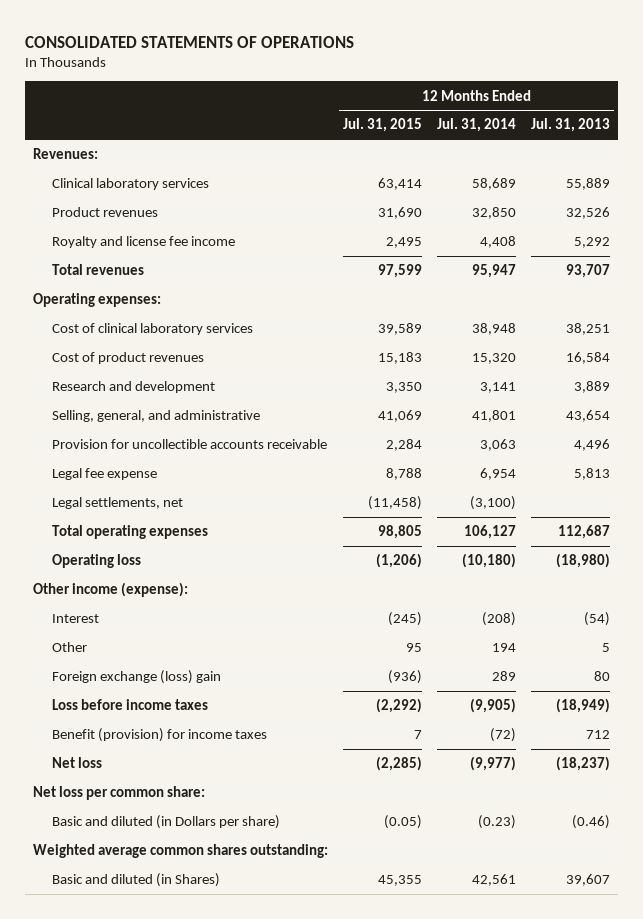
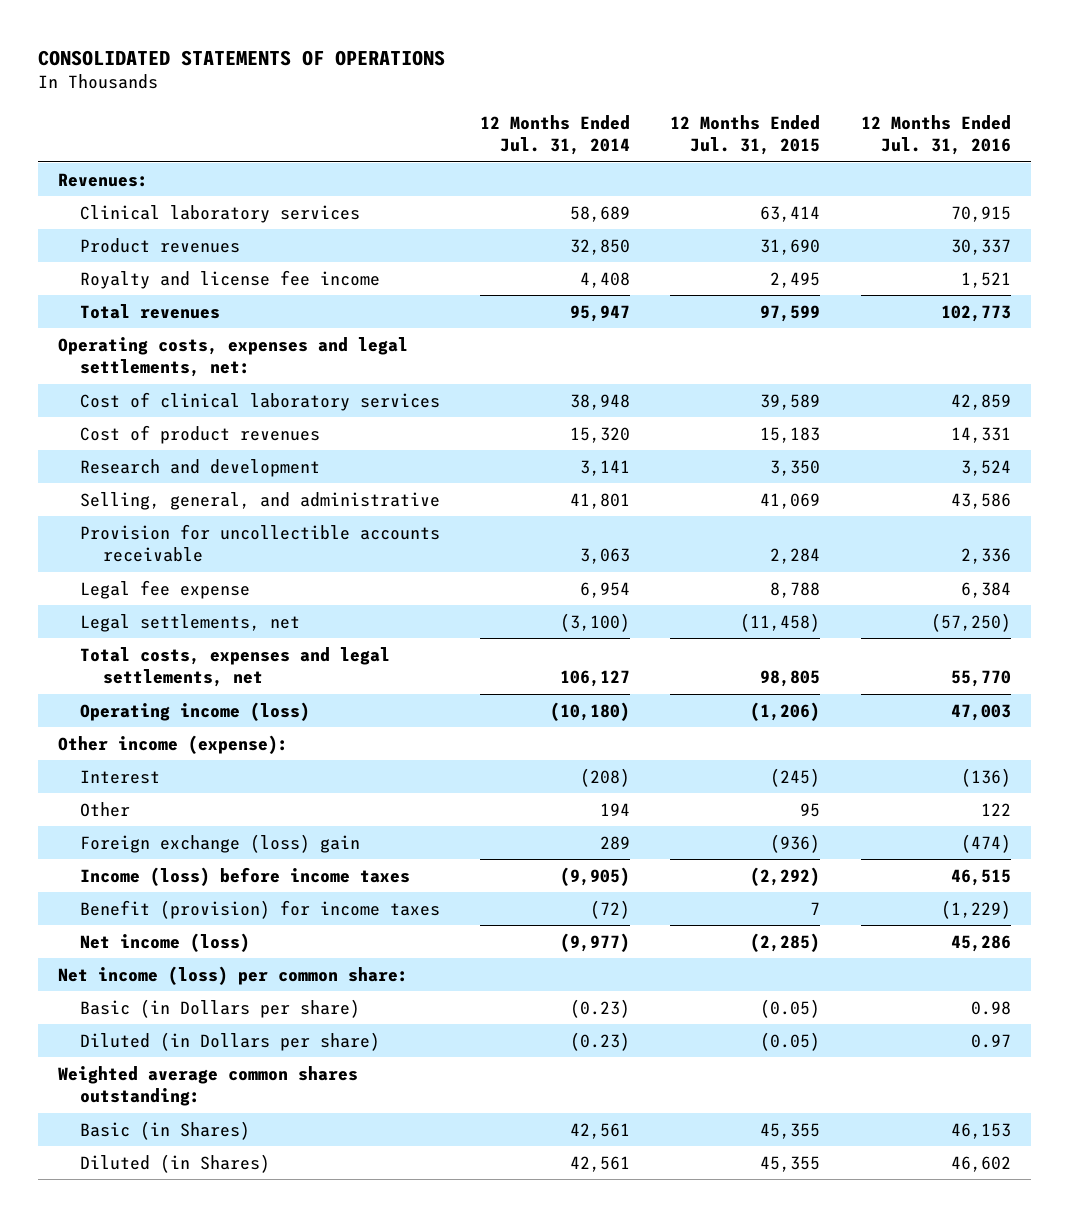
- | 12 Months Ended Jul. 31, 2015 | 12 Months Ended Jul. 31, 2014 | 12 Months Ended Jul. 31, 2013
+ | 12 Months Ended Jul. 31, 2014 | 12 Months Ended Jul. 31, 2015 | 12 Months Ended Jul. 31, 2016
- Operating expenses:
+ Operating costs, expenses and legal settlements, net:
- Total operating expenses | 98,805 | 106,127 | 112,687
- Operating loss | (1,206) | (10,180) | (18,980)
+ Total costs, expenses and legal settlements, net | 106,127 | 98,805 | 55,770
+ Operating income (loss) | (10,180) | (1,206) | 47,003
- Loss before income taxes | (2,292) | (9,905) | (18,949)
+ Income (loss) before income taxes | (9,905) | (2,292) | 46,515
- Net loss | (2,285) | (9,977) | (18,237)
- Net loss per common share:
- Basic and diluted (in Dollars per share) | (0.05) | (0.23) | (0.46)
+ Net income (loss) | (9,977) | (2,285) | 45,286
+ Net income (loss) per common share:
+ Basic (in Dollars per share) | (0.23) | (0.05) | 0.98
+ Diluted (in Dollars per share) | (0.23) | (0.05) | 0.97
- Basic and diluted (in Shares) | 45,355 | 42,561 | 39,607
+ Basic (in Shares) | 42,561 | 45,355 | 46,153
+ Diluted (in Shares) | 42,561 | 45,355 | 46,602

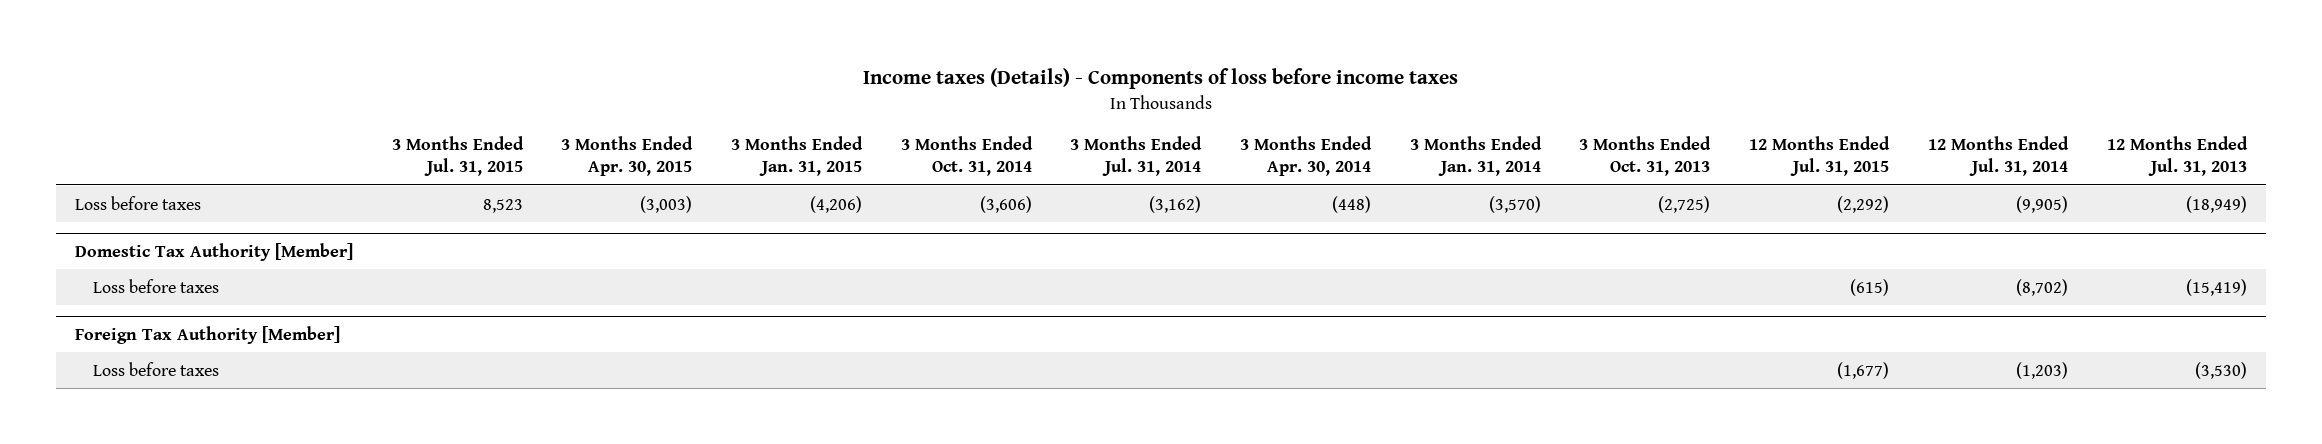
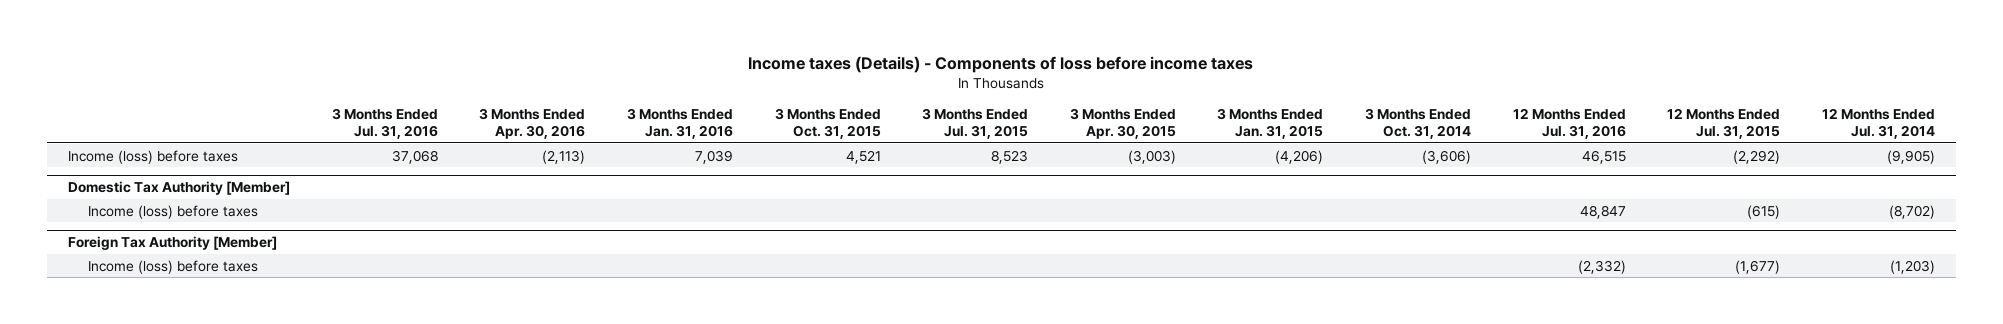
- | 3 Months Ended Jul. 31, 2015 | 3 Months Ended Apr. 30, 2015 | 3 Months Ended Jan. 31, 2015 | 3 Months Ended Oct. 31, 2014 | 3 Months Ended Jul. 31, 2014 | 3 Months Ended Apr. 30, 2014 | 3 Months Ended Jan. 31, 2014 | 3 Months Ended Oct. 31, 2013 | 12 Months Ended Jul. 31, 2015 | 12 Months Ended Jul. 31, 2014 | 12 Months Ended Jul. 31, 2013
+ | 3 Months Ended Jul. 31, 2016 | 3 Months Ended Apr. 30, 2016 | 3 Months Ended Jan. 31, 2016 | 3 Months Ended Oct. 31, 2015 | 3 Months Ended Jul. 31, 2015 | 3 Months Ended Apr. 30, 2015 | 3 Months Ended Jan. 31, 2015 | 3 Months Ended Oct. 31, 2014 | 12 Months Ended Jul. 31, 2016 | 12 Months Ended Jul. 31, 2015 | 12 Months Ended Jul. 31, 2014
- Loss before taxes | 8,523 | (3,003) | (4,206) | (3,606) | (3,162) | (448) | (3,570) | (2,725) | (2,292) | (9,905) | (18,949)
+ Income (loss) before taxes | 37,068 | (2,113) | 7,039 | 4,521 | 8,523 | (3,003) | (4,206) | (3,606) | 46,515 | (2,292) | (9,905)
@ Domestic Tax Authority [Member]
- Loss before taxes | | | | | | | | | (615) | (8,702) | (15,419)
+ Income (loss) before taxes | | | | | | | | | 48,847 | (615) | (8,702)
@ Foreign Tax Authority [Member]
- Loss before taxes | | | | | | | | | (1,677) | (1,203) | (3,530)
+ Income (loss) before taxes | | | | | | | | | (2,332) | (1,677) | (1,203)

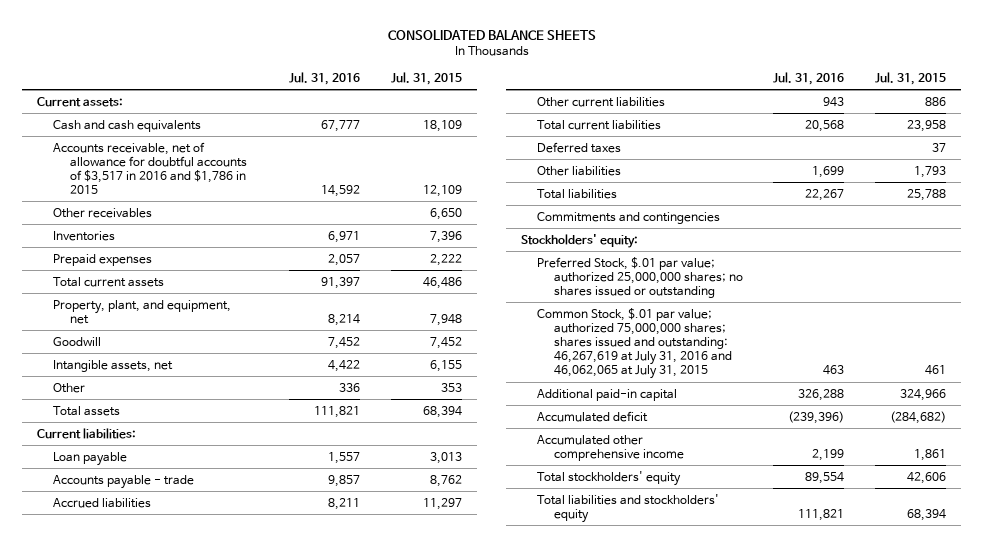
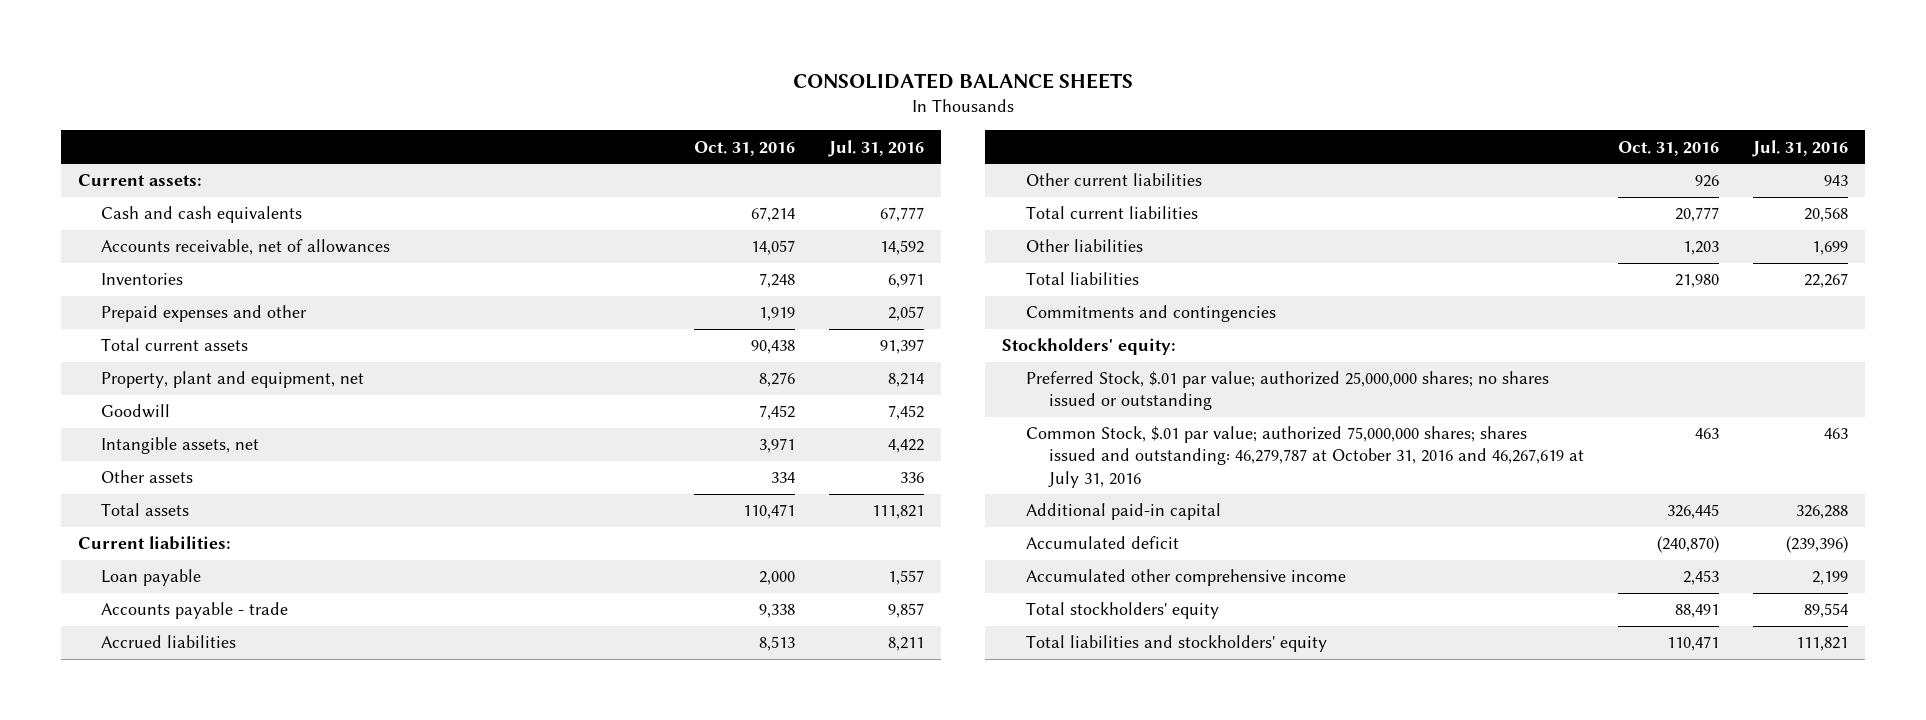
- | Jul. 31, 2016 | Jul. 31, 2015
+ | Oct. 31, 2016 | Jul. 31, 2016
- Accounts receivable, net of allowance for doubtful accounts of $3,517 in 2016 and $1,786 in 2015 | 14,592 | 12,109
- Other receivables | | 6,650
+ Accounts receivable, net of allowances | 14,057 | 14,592
- Prepaid expenses | 2,057 | 2,222
+ Prepaid expenses and other | 1,919 | 2,057
- Property, plant, and equipment, net | 8,214 | 7,948
+ Property, plant and equipment, net | 8,276 | 8,214
- Other | 336 | 353
+ Other assets | 334 | 336
- Deferred taxes | | 37
- Common Stock, $.01 par value; authorized 75,000,000 shares; shares issued and outstanding: 46,267,619 at July 31, 2016 and 46,062,065 at July 31, 2015 | 463 | 461
+ Common Stock, $.01 par value; authorized 75,000,000 shares; shares issued and outstanding: 46,279,787 at October 31, 2016 and 46,267,619 at July 31, 2016 | 463 | 463

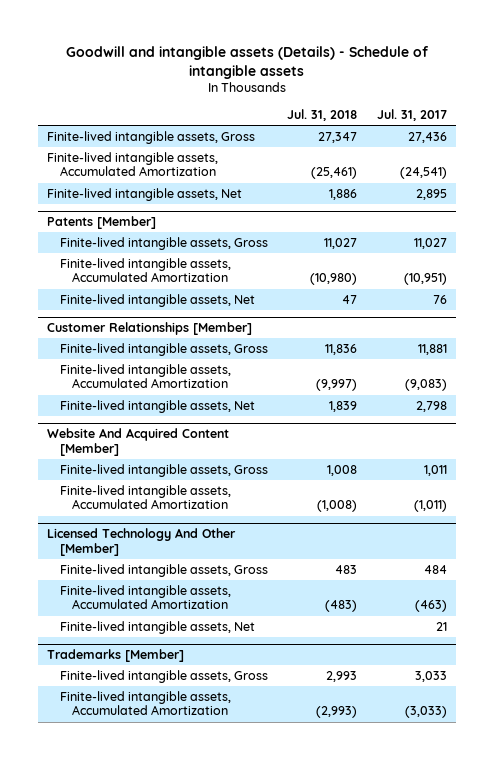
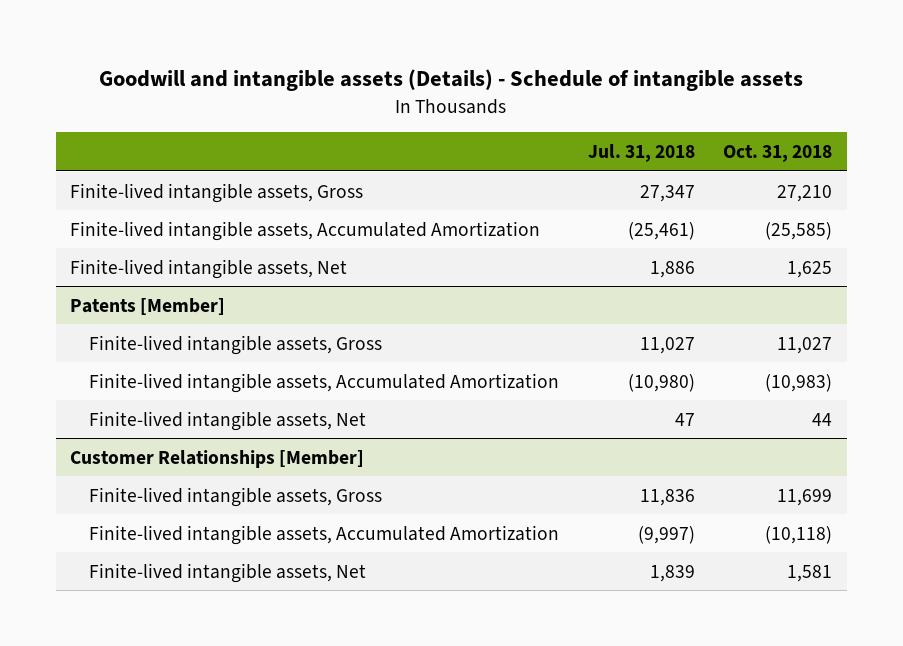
- | Jul. 31, 2018 | Jul. 31, 2017
+ | Jul. 31, 2018 | Oct. 31, 2018
- Website And Acquired Content [Member]
- Finite-lived intangible assets, Gross | 1,008 | 1,011
- Finite-lived intangible assets, Accumulated Amortization | (1,008) | (1,011)
- Licensed Technology And Other [Member]
- Finite-lived intangible assets, Gross | 483 | 484
- Finite-lived intangible assets, Accumulated Amortization | (483) | (463)
- Finite-lived intangible assets, Net | | 21
- Trademarks [Member]
- Finite-lived intangible assets, Gross | 2,993 | 3,033
- Finite-lived intangible assets, Accumulated Amortization | (2,993) | (3,033)

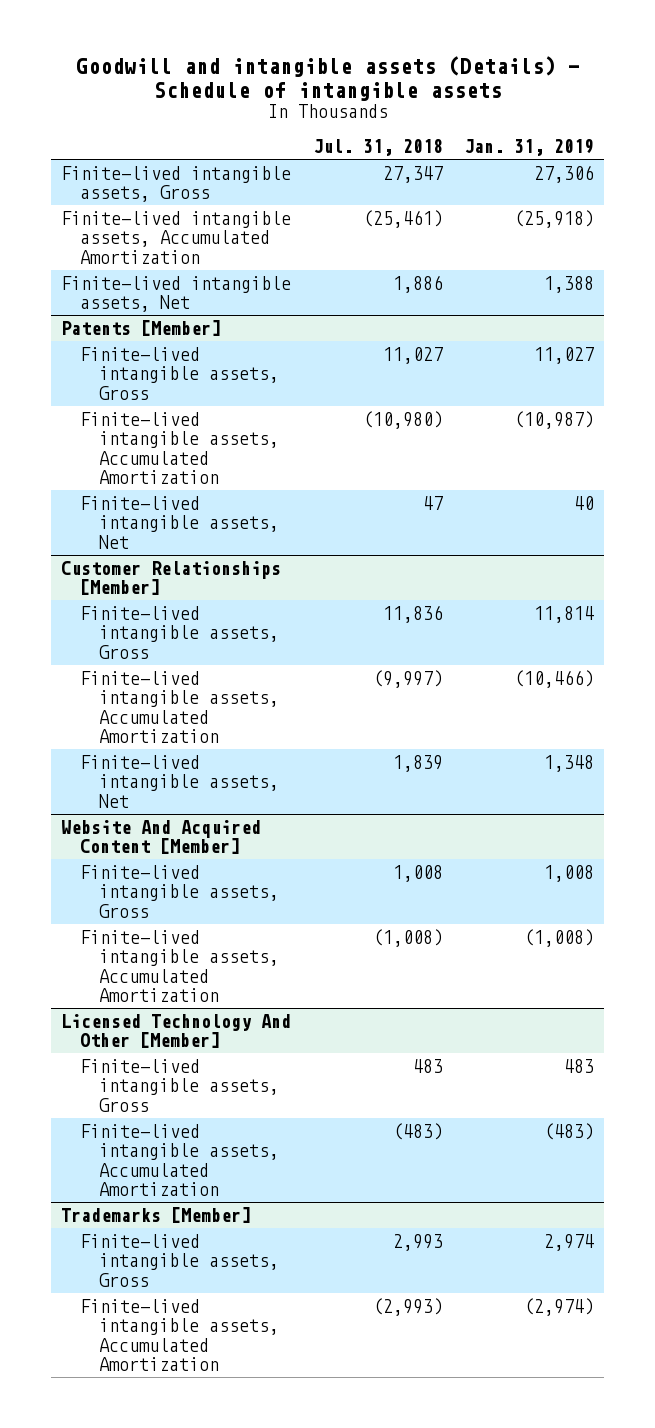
- | Jul. 31, 2018 | Oct. 31, 2018
+ | Jul. 31, 2018 | Jan. 31, 2019
+ Website And Acquired Content [Member]
+ Finite-lived intangible assets, Gross | 1,008 | 1,008
+ Finite-lived intangible assets, Accumulated Amortization | (1,008) | (1,008)
+ Licensed Technology And Other [Member]
+ Finite-lived intangible assets, Gross | 483 | 483
+ Finite-lived intangible assets, Accumulated Amortization | (483) | (483)
+ Trademarks [Member]
+ Finite-lived intangible assets, Gross | 2,993 | 2,974
+ Finite-lived intangible assets, Accumulated Amortization | (2,993) | (2,974)

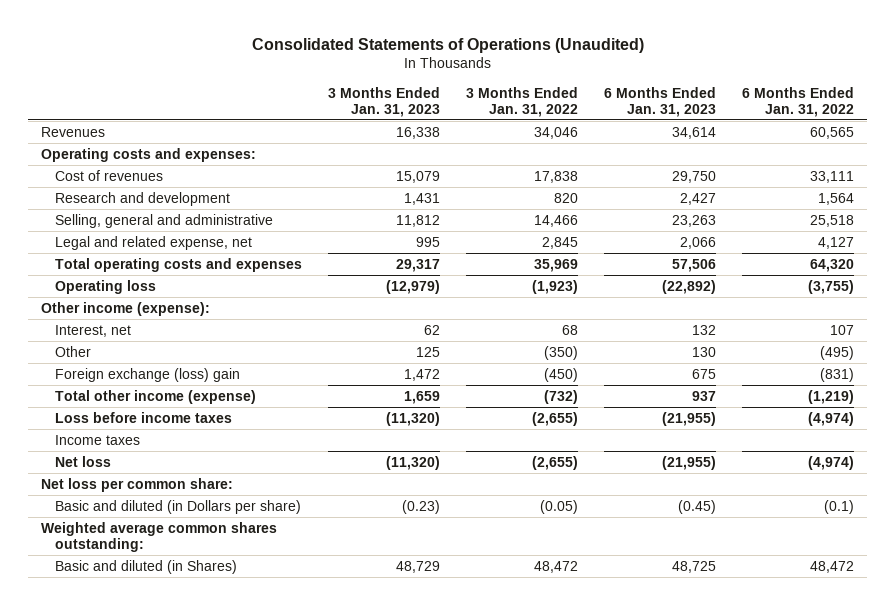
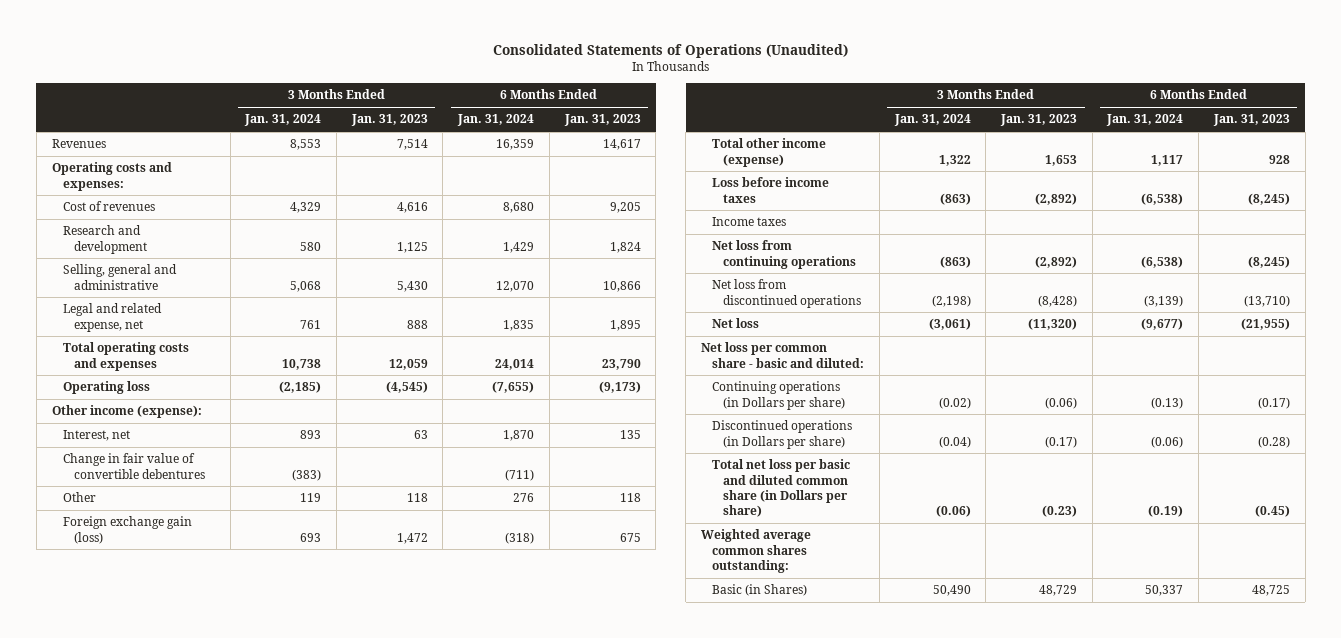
- | 3 Months Ended Jan. 31, 2023 | 3 Months Ended Jan. 31, 2022 | 6 Months Ended Jan. 31, 2023 | 6 Months Ended Jan. 31, 2022
+ | 3 Months Ended Jan. 31, 2024 | 3 Months Ended Jan. 31, 2023 | 6 Months Ended Jan. 31, 2024 | 6 Months Ended Jan. 31, 2023
- Revenues | 16,338 | 34,046 | 34,614 | 60,565
+ Revenues | 8,553 | 7,514 | 16,359 | 14,617
- Cost of revenues | 15,079 | 17,838 | 29,750 | 33,111
- Research and development | 1,431 | 820 | 2,427 | 1,564
- Selling, general and administrative | 11,812 | 14,466 | 23,263 | 25,518
- Legal and related expense, net | 995 | 2,845 | 2,066 | 4,127
- Total operating costs and expenses | 29,317 | 35,969 | 57,506 | 64,320
- Operating loss | (12,979) | (1,923) | (22,892) | (3,755)
+ Cost of revenues | 4,329 | 4,616 | 8,680 | 9,205
+ Research and development | 580 | 1,125 | 1,429 | 1,824
+ Selling, general and administrative | 5,068 | 5,430 | 12,070 | 10,866
+ Legal and related expense, net | 761 | 888 | 1,835 | 1,895
+ Total operating costs and expenses | 10,738 | 12,059 | 24,014 | 23,790
+ Operating loss | (2,185) | (4,545) | (7,655) | (9,173)
- Interest, net | 62 | 68 | 132 | 107
- Other | 125 | (350) | 130 | (495)
- Foreign exchange (loss) gain | 1,472 | (450) | 675 | (831)
- Total other income (expense) | 1,659 | (732) | 937 | (1,219)
- Loss before income taxes | (11,320) | (2,655) | (21,955) | (4,974)
+ Interest, net | 893 | 63 | 1,870 | 135
+ Change in fair value of convertible debentures | (383) | | (711) |
+ Other | 119 | 118 | 276 | 118
+ Foreign exchange gain (loss) | 693 | 1,472 | (318) | 675
+ Total other income (expense) | 1,322 | 1,653 | 1,117 | 928
+ Loss before income taxes | (863) | (2,892) | (6,538) | (8,245)
+ Net loss from continuing operations | (863) | (2,892) | (6,538) | (8,245)
+ Net loss from discontinued operations | (2,198) | (8,428) | (3,139) | (13,710)
- Net loss per common share:
- Basic and diluted (in Dollars per share) | (0.23) | (0.05) | (0.45) | (0.1)
+ Net loss per common share - basic and diluted:
+ Continuing operations (in Dollars per share) | (0.02) | (0.06) | (0.13) | (0.17)
+ Discontinued operations (in Dollars per share) | (0.04) | (0.17) | (0.06) | (0.28)
+ Total net loss per basic and diluted common share (in Dollars per share) | (0.06) | (0.23) | (0.19) | (0.45)
- Basic and diluted (in Shares) | 48,729 | 48,472 | 48,725 | 48,472
+ Basic (in Shares) | 50,490 | 48,729 | 50,337 | 48,725

